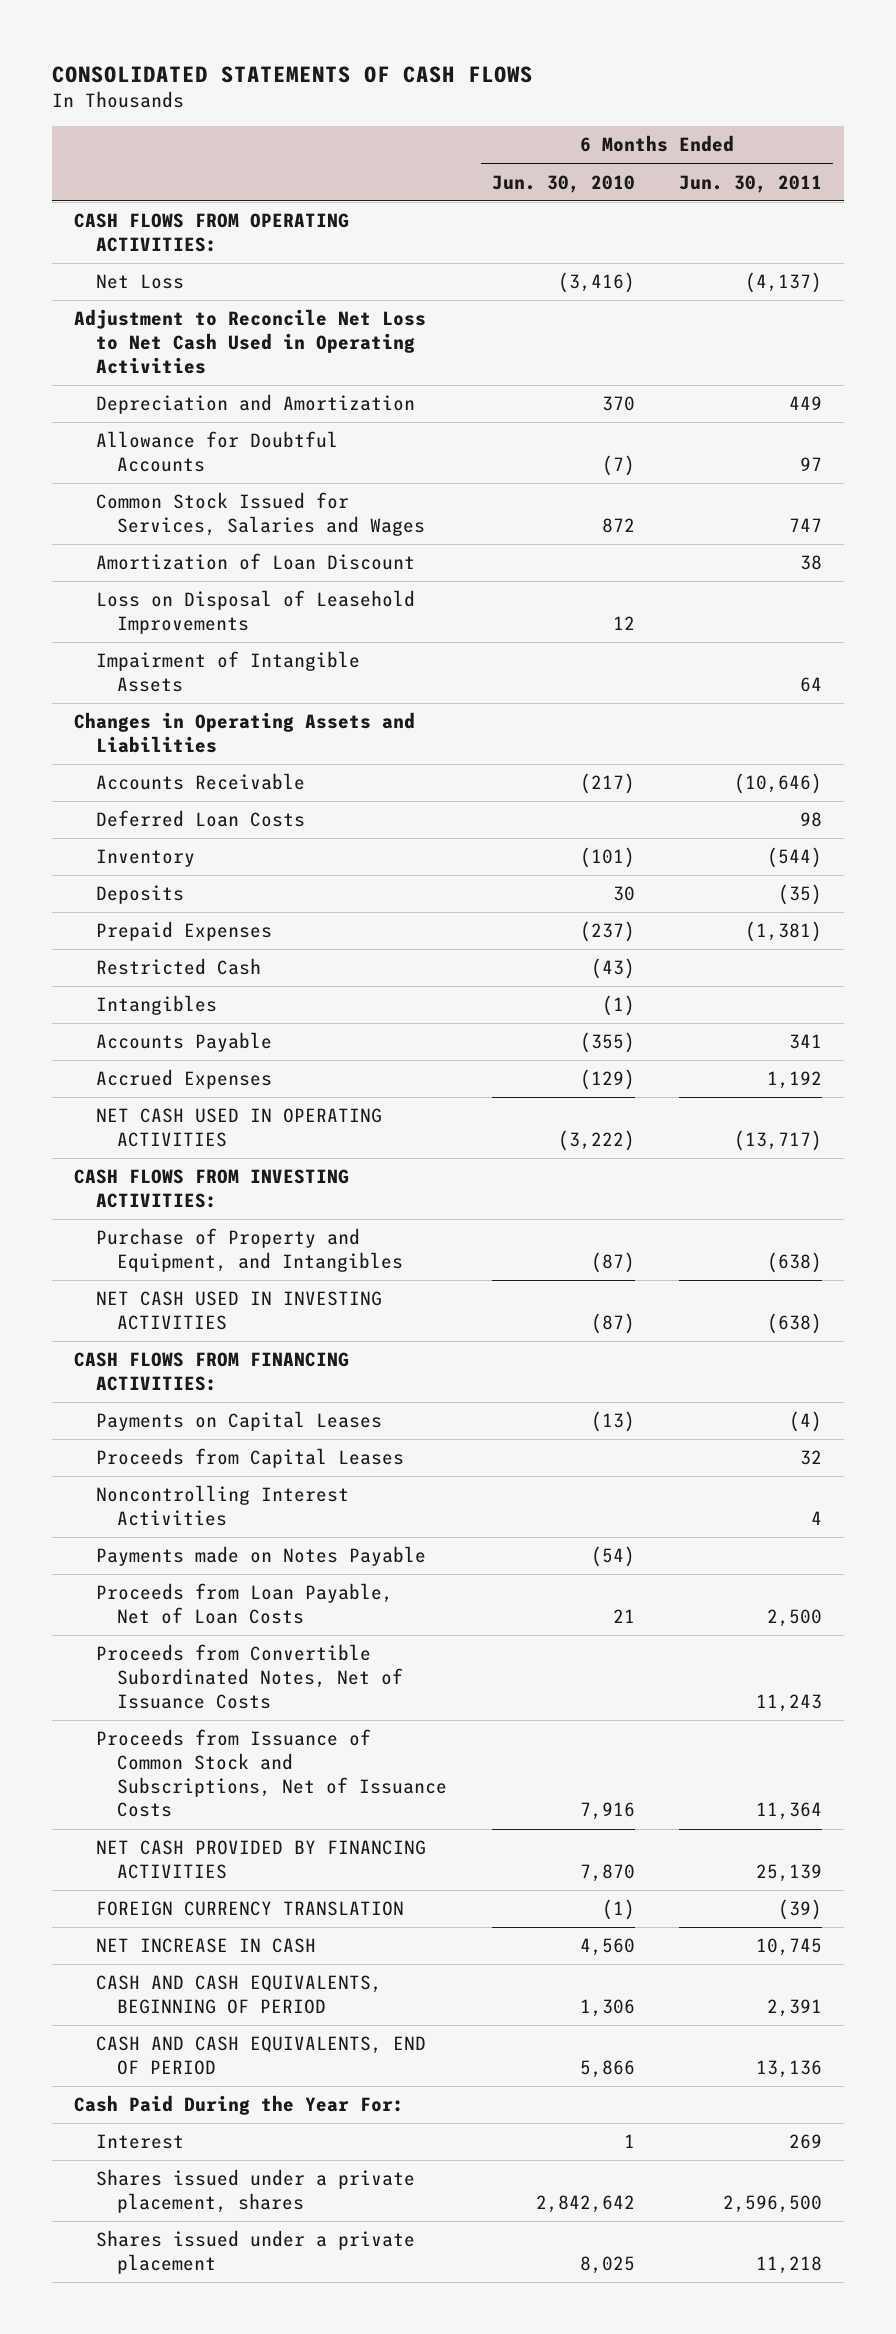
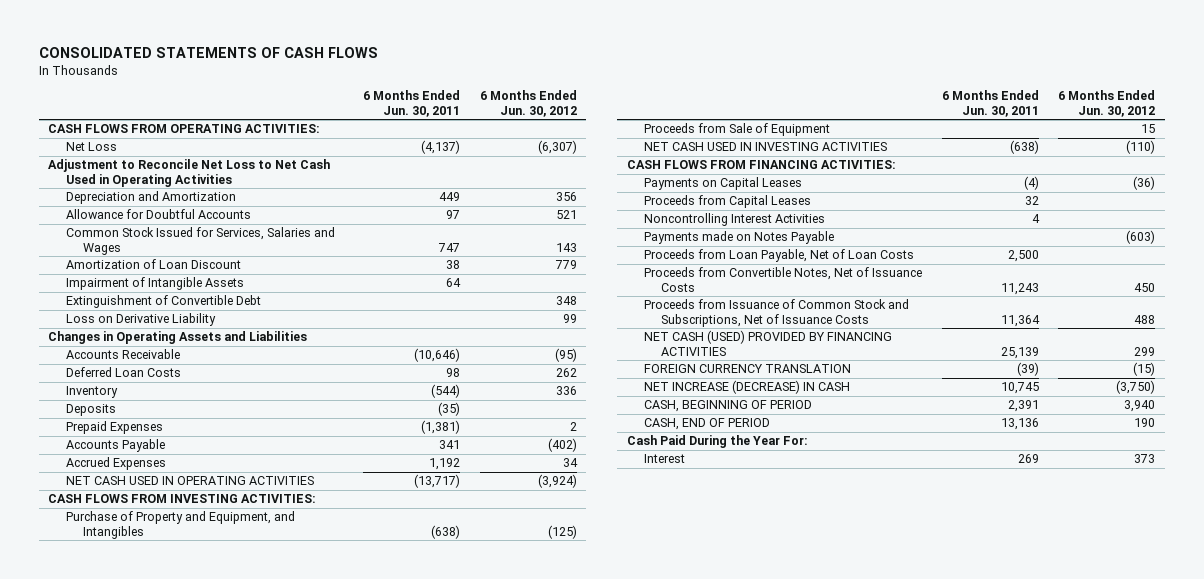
- | 6 Months Ended Jun. 30, 2010 | 6 Months Ended Jun. 30, 2011
+ | 6 Months Ended Jun. 30, 2011 | 6 Months Ended Jun. 30, 2012
- Loss on Disposal of Leasehold Improvements | 12 |
+ Extinguishment of Convertible Debt | | 348
+ Loss on Derivative Liability | | 99
- Restricted Cash | (43) |
- Intangibles | (1) |
+ Proceeds from Sale of Equipment | | 15
- Proceeds from Convertible Subordinated Notes, Net of Issuance Costs | | 11,243
+ Proceeds from Convertible Notes, Net of Issuance Costs | 11,243 | 450
- NET CASH PROVIDED BY FINANCING ACTIVITIES | 7,870 | 25,139
+ NET CASH (USED) PROVIDED BY FINANCING ACTIVITIES | 25,139 | 299
- NET INCREASE IN CASH | 4,560 | 10,745
- CASH AND CASH EQUIVALENTS, BEGINNING OF PERIOD | 1,306 | 2,391
- CASH AND CASH EQUIVALENTS, END OF PERIOD | 5,866 | 13,136
+ NET INCREASE (DECREASE) IN CASH | 10,745 | (3,750)
+ CASH, BEGINNING OF PERIOD | 2,391 | 3,940
+ CASH, END OF PERIOD | 13,136 | 190
- Shares issued under a private placement, shares | 2,842,642 | 2,596,500
- Shares issued under a private placement | 8,025 | 11,218

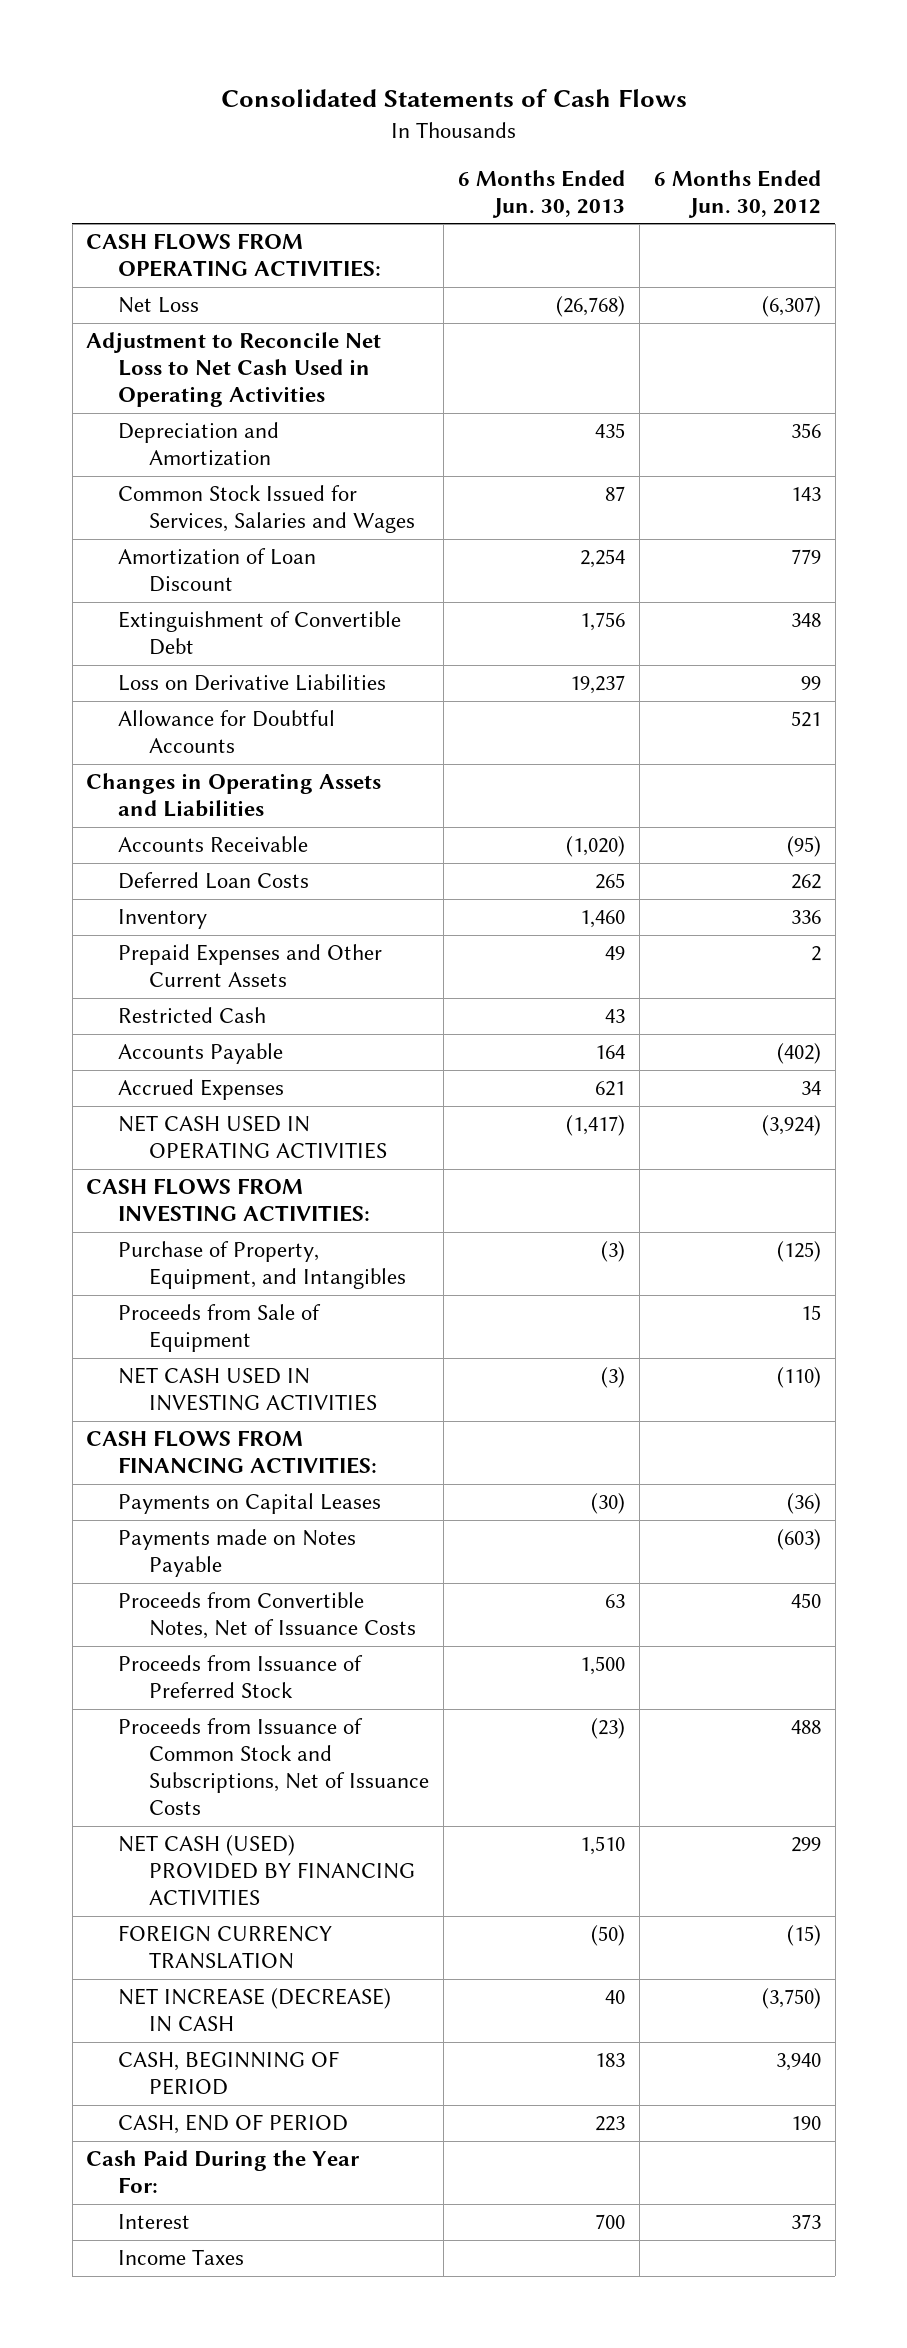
- CONSOLIDATED STATEMENTS OF CASH FLOWS
+ Consolidated Statements of Cash Flows
- | 6 Months Ended Jun. 30, 2011 | 6 Months Ended Jun. 30, 2012
+ | 6 Months Ended Jun. 30, 2013 | 6 Months Ended Jun. 30, 2012
- Impairment of Intangible Assets | 64 |
- Loss on Derivative Liability | | 99
+ Loss on Derivative Liabilities | 19,237 | 99
moved down: Allowance for Doubtful Accounts | | 521
- Deposits | (35) |
- Prepaid Expenses | (1,381) | 2
+ Prepaid Expenses and Other Current Assets | 49 | 2
+ Restricted Cash | 43 |
- Purchase of Property and Equipment, and Intangibles | (638) | (125)
+ Purchase of Property, Equipment, and Intangibles | (3) | (125)
- Proceeds from Capital Leases | 32 |
- Noncontrolling Interest Activities | 4 |
- Proceeds from Loan Payable, Net of Loan Costs | 2,500 |
+ Proceeds from Issuance of Preferred Stock | 1,500 |
+ Income Taxes

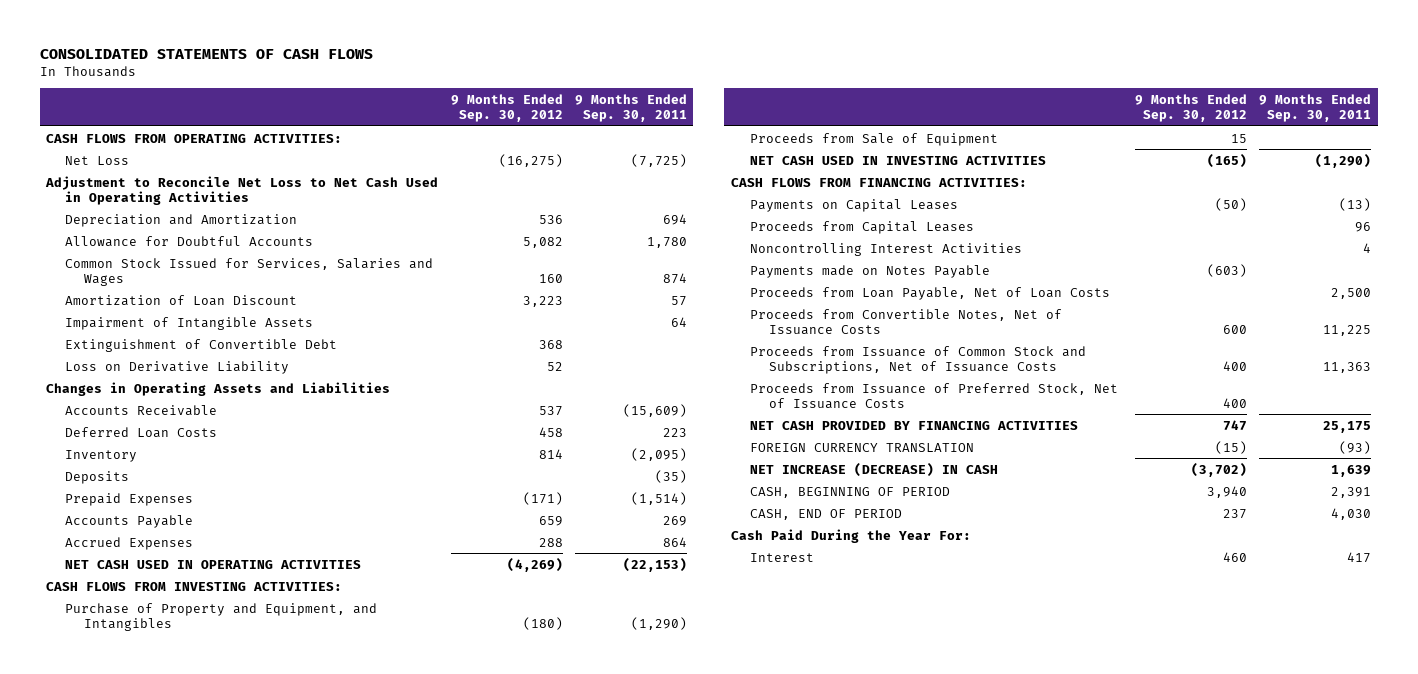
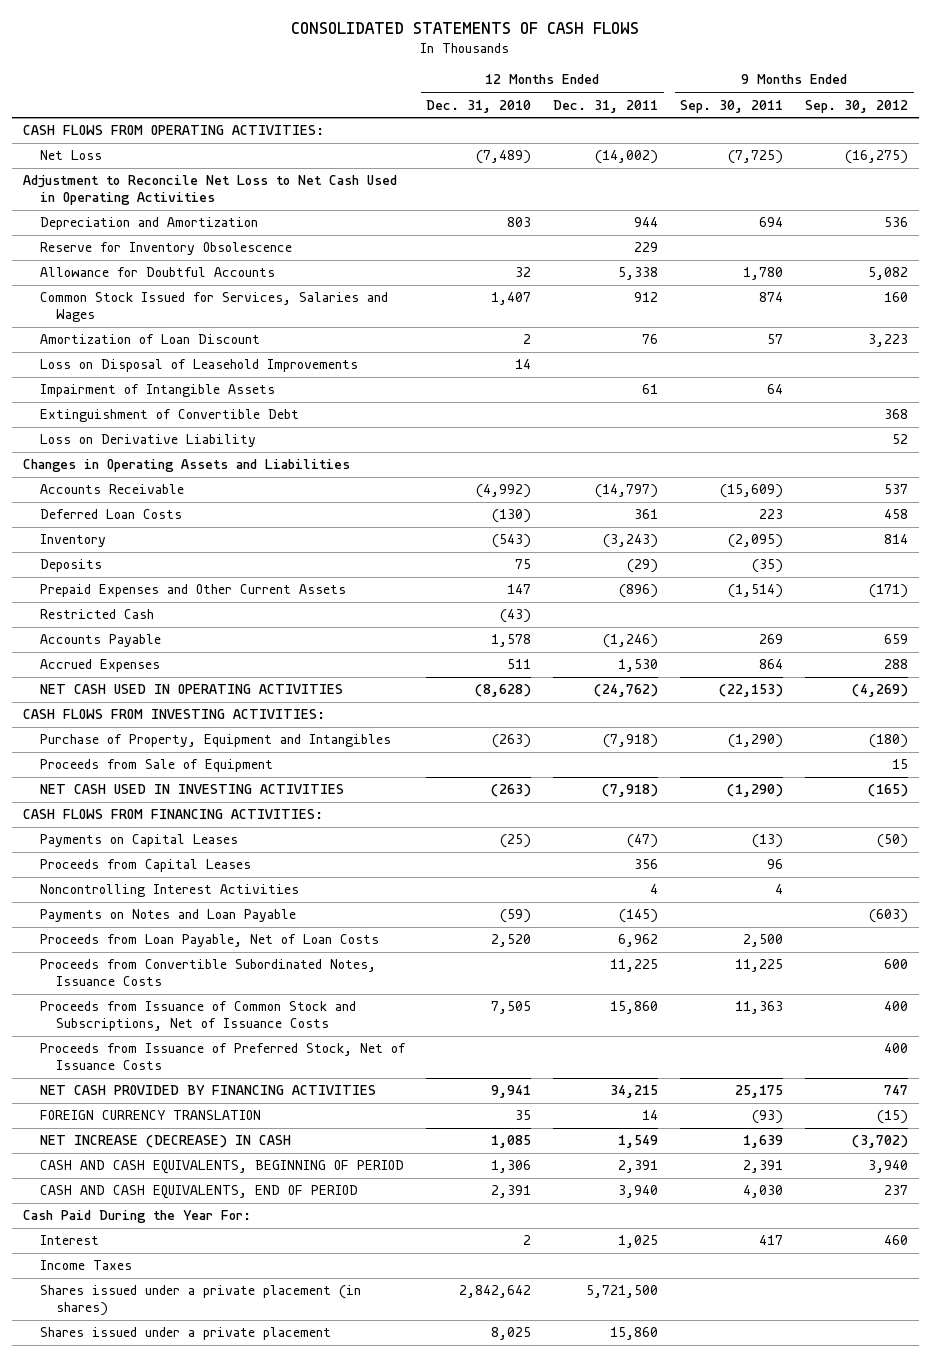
- | 9 Months Ended Sep. 30, 2012 | 9 Months Ended Sep. 30, 2011
+ | 12 Months Ended Dec. 31, 2010 | 12 Months Ended Dec. 31, 2011 | 9 Months Ended Sep. 30, 2011 | 9 Months Ended Sep. 30, 2012
+ Reserve for Inventory Obsolescence | | 229 | |
+ Loss on Disposal of Leasehold Improvements | 14 | | |
- Prepaid Expenses | (171) | (1,514)
+ Prepaid Expenses and Other Current Assets | 147 | (896) | (1,514) | (171)
+ Restricted Cash | (43) | | |
- Purchase of Property and Equipment, and Intangibles | (180) | (1,290)
+ Purchase of Property, Equipment and Intangibles | (263) | (7,918) | (1,290) | (180)
- Payments made on Notes Payable | (603) |
+ Payments on Notes and Loan Payable | (59) | (145) | | (603)
- Proceeds from Convertible Notes, Net of Issuance Costs | 600 | 11,225
+ Proceeds from Convertible Subordinated Notes, Issuance Costs | | 11,225 | 11,225 | 600
- CASH, BEGINNING OF PERIOD | 3,940 | 2,391
- CASH, END OF PERIOD | 237 | 4,030
+ CASH AND CASH EQUIVALENTS, BEGINNING OF PERIOD | 1,306 | 2,391 | 2,391 | 3,940
+ CASH AND CASH EQUIVALENTS, END OF PERIOD | 2,391 | 3,940 | 4,030 | 237
+ Income Taxes
+ Shares issued under a private placement (in shares) | 2,842,642 | 5,721,500 | |
+ Shares issued under a private placement | 8,025 | 15,860 | |

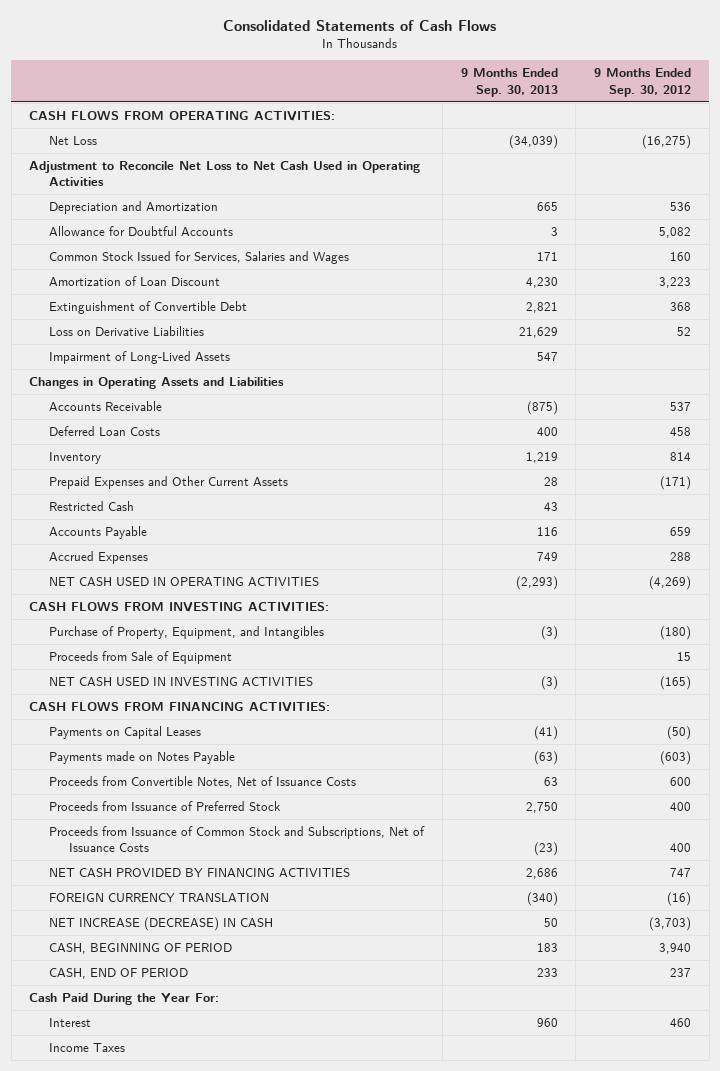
- CONSOLIDATED STATEMENTS OF CASH FLOWS
+ Consolidated Statements of Cash Flows
- | 12 Months Ended Dec. 31, 2010 | 12 Months Ended Dec. 31, 2011 | 9 Months Ended Sep. 30, 2011 | 9 Months Ended Sep. 30, 2012
+ | 9 Months Ended Sep. 30, 2013 | 9 Months Ended Sep. 30, 2012
- Reserve for Inventory Obsolescence | | 229 | |
- Loss on Disposal of Leasehold Improvements | 14 | | |
- Impairment of Intangible Assets | | 61 | 64 |
- Loss on Derivative Liability | | | | 52
+ Loss on Derivative Liabilities | 21,629 | 52
+ Impairment of Long-Lived Assets | 547 |
- Deposits | 75 | (29) | (35) |
- Purchase of Property, Equipment and Intangibles | (263) | (7,918) | (1,290) | (180)
+ Purchase of Property, Equipment, and Intangibles | (3) | (180)
- Proceeds from Capital Leases | | 356 | 96 |
- Noncontrolling Interest Activities | | 4 | 4 |
- Payments on Notes and Loan Payable | (59) | (145) | | (603)
- Proceeds from Loan Payable, Net of Loan Costs | 2,520 | 6,962 | 2,500 |
- Proceeds from Convertible Subordinated Notes, Issuance Costs | | 11,225 | 11,225 | 600
+ Payments made on Notes Payable | (63) | (603)
+ Proceeds from Convertible Notes, Net of Issuance Costs | 63 | 600
+ Proceeds from Issuance of Preferred Stock | 2,750 | 400
- Proceeds from Issuance of Preferred Stock, Net of Issuance Costs | | | | 400
- FOREIGN CURRENCY TRANSLATION | 35 | 14 | (93) | (15)
- NET INCREASE (DECREASE) IN CASH | 1,085 | 1,549 | 1,639 | (3,702)
- CASH AND CASH EQUIVALENTS, BEGINNING OF PERIOD | 1,306 | 2,391 | 2,391 | 3,940
- CASH AND CASH EQUIVALENTS, END OF PERIOD | 2,391 | 3,940 | 4,030 | 237
+ FOREIGN CURRENCY TRANSLATION | (340) | (16)
+ NET INCREASE (DECREASE) IN CASH | 50 | (3,703)
+ CASH, BEGINNING OF PERIOD | 183 | 3,940
+ CASH, END OF PERIOD | 233 | 237
- Shares issued under a private placement (in shares) | 2,842,642 | 5,721,500 | |
- Shares issued under a private placement | 8,025 | 15,860 | |

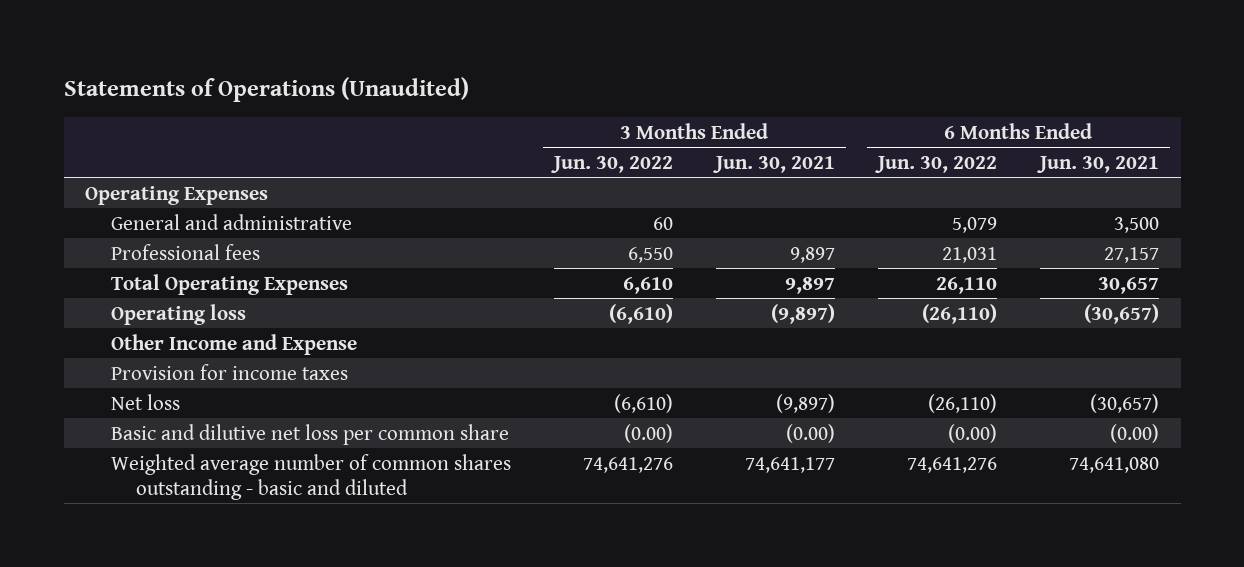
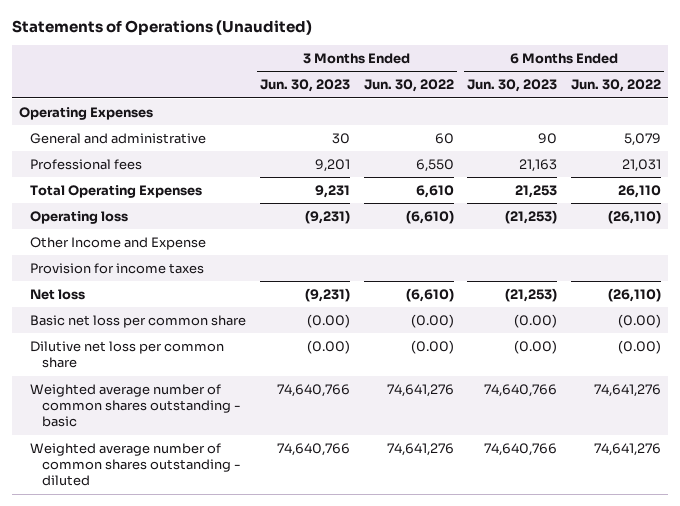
- | 3 Months Ended Jun. 30, 2022 | 3 Months Ended Jun. 30, 2021 | 6 Months Ended Jun. 30, 2022 | 6 Months Ended Jun. 30, 2021
+ | 3 Months Ended Jun. 30, 2023 | 3 Months Ended Jun. 30, 2022 | 6 Months Ended Jun. 30, 2023 | 6 Months Ended Jun. 30, 2022
- Basic and dilutive net loss per common share | (0.00) | (0.00) | (0.00) | (0.00)
- Weighted average number of common shares outstanding - basic and diluted | 74,641,276 | 74,641,177 | 74,641,276 | 74,641,080
+ Basic net loss per common share | (0.00) | (0.00) | (0.00) | (0.00)
+ Dilutive net loss per common share | (0.00) | (0.00) | (0.00) | (0.00)
+ Weighted average number of common shares outstanding - basic | 74,640,766 | 74,641,276 | 74,640,766 | 74,641,276
+ Weighted average number of common shares outstanding - diluted | 74,640,766 | 74,641,276 | 74,640,766 | 74,641,276

